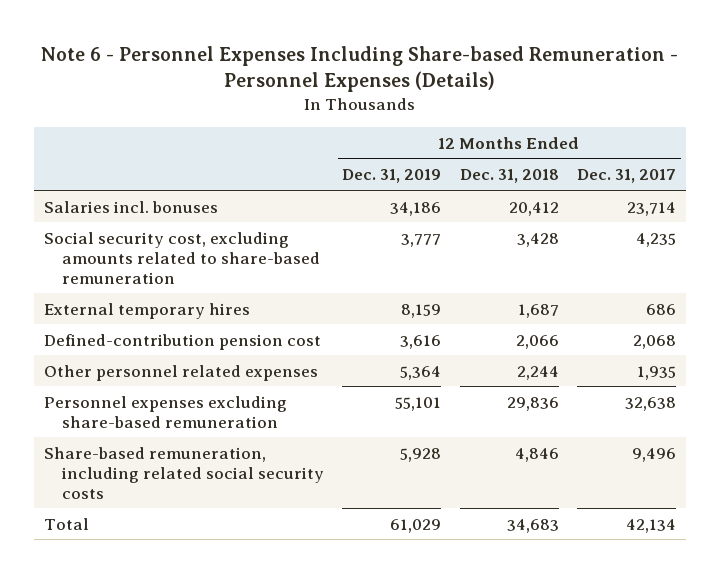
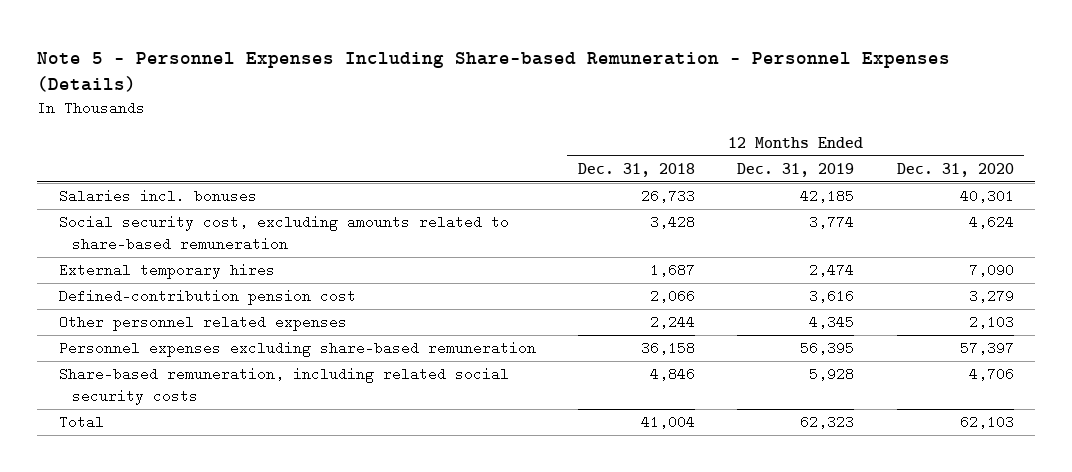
- Note 6 - Personnel Expenses Including Share-based Remuneration - Personnel Expenses (Details)
+ Note 5 - Personnel Expenses Including Share-based Remuneration - Personnel Expenses (Details)
- | 12 Months Ended Dec. 31, 2019 | 12 Months Ended Dec. 31, 2018 | 12 Months Ended Dec. 31, 2017
+ | 12 Months Ended Dec. 31, 2018 | 12 Months Ended Dec. 31, 2019 | 12 Months Ended Dec. 31, 2020
- Salaries incl. bonuses | 34,186 | 20,412 | 23,714
- Social security cost, excluding amounts related to share-based remuneration | 3,777 | 3,428 | 4,235
- External temporary hires | 8,159 | 1,687 | 686
+ Salaries incl. bonuses | 26,733 | 42,185 | 40,301
+ Social security cost, excluding amounts related to share-based remuneration | 3,428 | 3,774 | 4,624
+ External temporary hires | 1,687 | 2,474 | 7,090
- Other personnel related expenses | 5,364 | 2,244 | 1,935
- Personnel expenses excluding share-based remuneration | 55,101 | 29,836 | 32,638
+ Other personnel related expenses | 2,244 | 4,345 | 2,103
+ Personnel expenses excluding share-based remuneration | 36,158 | 56,395 | 57,397
- Total | 61,029 | 34,683 | 42,134
+ Total | 41,004 | 62,323 | 62,103

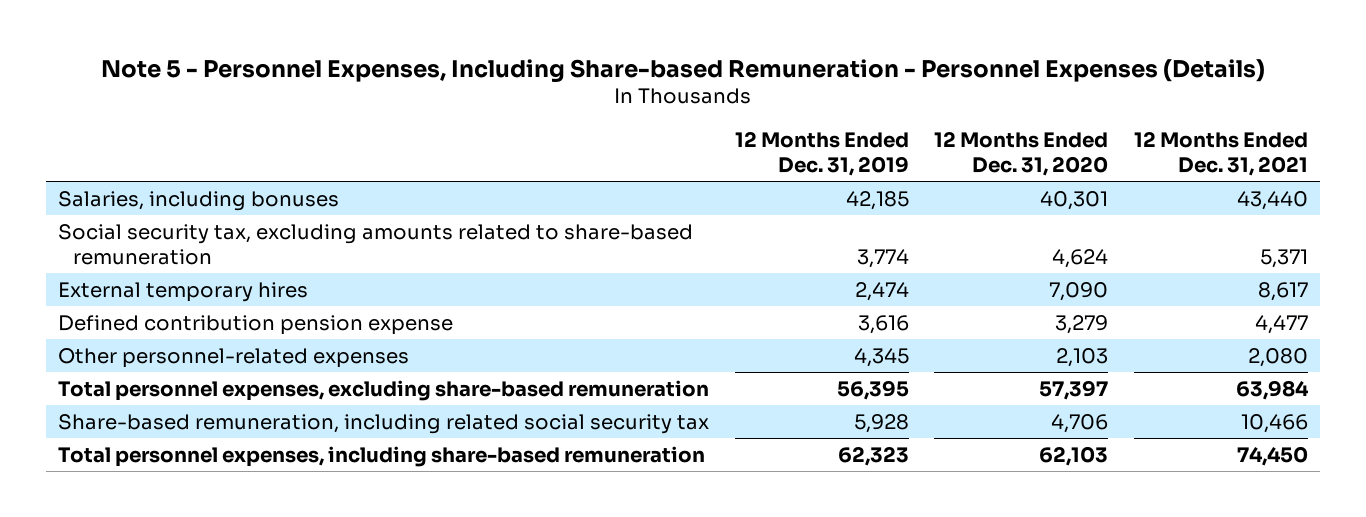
- Note 5 - Personnel Expenses Including Share-based Remuneration - Personnel Expenses (Details)
+ Note 5 - Personnel Expenses, Including Share-based Remuneration - Personnel Expenses (Details)
- | 12 Months Ended Dec. 31, 2018 | 12 Months Ended Dec. 31, 2019 | 12 Months Ended Dec. 31, 2020
+ | 12 Months Ended Dec. 31, 2019 | 12 Months Ended Dec. 31, 2020 | 12 Months Ended Dec. 31, 2021
- Salaries incl. bonuses | 26,733 | 42,185 | 40,301
- Social security cost, excluding amounts related to share-based remuneration | 3,428 | 3,774 | 4,624
+ Salaries, including bonuses | 42,185 | 40,301 | 43,440
+ Social security tax, excluding amounts related to share-based remuneration | 3,774 | 4,624 | 5,371
- Defined-contribution pension cost | 2,066 | 3,616 | 3,279
- Other personnel related expenses | 2,244 | 4,345 | 2,103
- Personnel expenses excluding share-based remuneration | 36,158 | 56,395 | 57,397
- Share-based remuneration, including related social security costs | 4,846 | 5,928 | 4,706
- Total | 41,004 | 62,323 | 62,103
+ Defined contribution pension expense | 3,616 | 3,279 | 4,477
+ Other personnel-related expenses | 4,345 | 2,103 | 2,080
+ Total personnel expenses, excluding share-based remuneration | 56,395 | 57,397 | 63,984
+ Share-based remuneration, including related social security tax | 5,928 | 4,706 | 10,466
+ Total personnel expenses, including share-based remuneration | 62,323 | 62,103 | 74,450

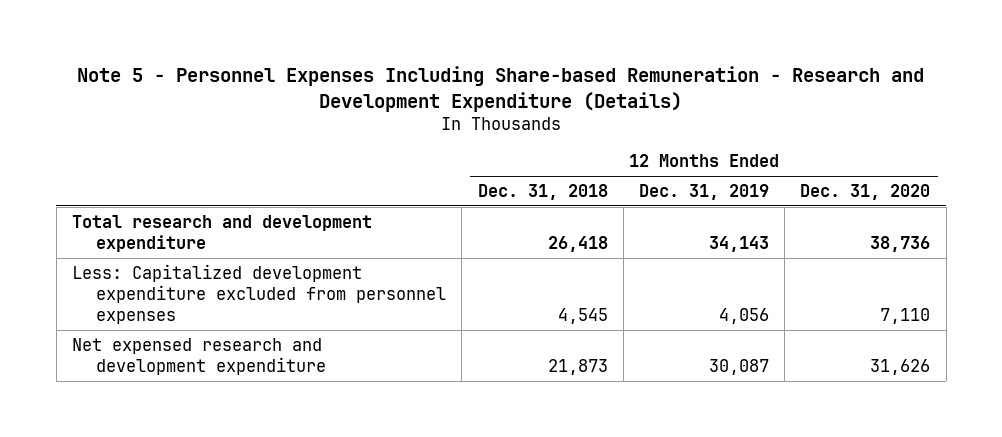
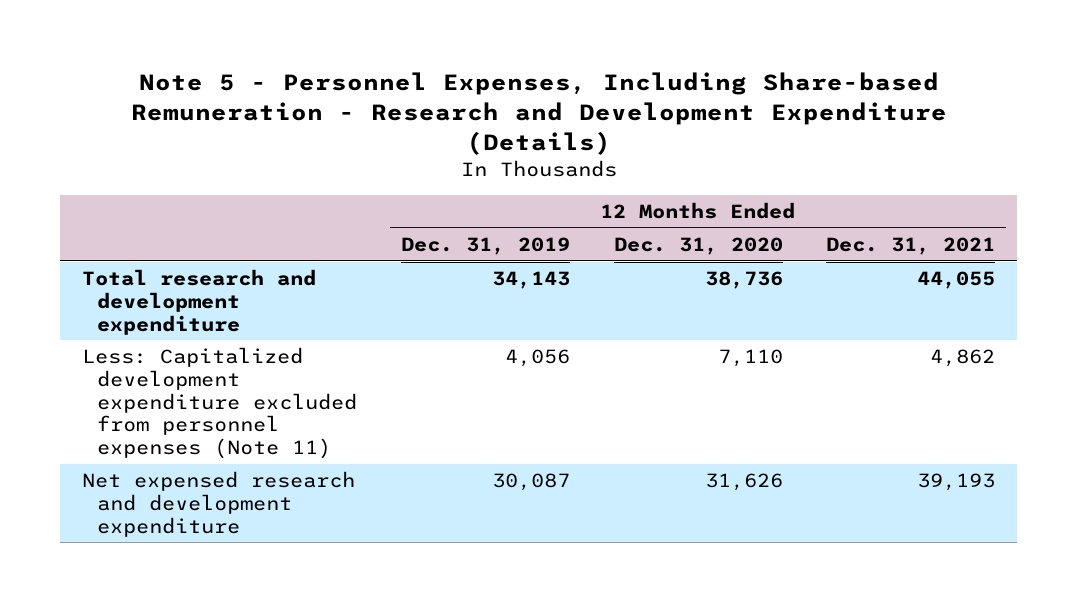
- Note 5 - Personnel Expenses Including Share-based Remuneration - Research and Development Expenditure (Details)
+ Note 5 - Personnel Expenses, Including Share-based Remuneration - Research and Development Expenditure (Details)
- | 12 Months Ended Dec. 31, 2018 | 12 Months Ended Dec. 31, 2019 | 12 Months Ended Dec. 31, 2020
+ | 12 Months Ended Dec. 31, 2019 | 12 Months Ended Dec. 31, 2020 | 12 Months Ended Dec. 31, 2021
- Less: Capitalized development expenditure excluded from personnel expenses | 4,545 | 4,056 | 7,110
+ Less: Capitalized development expenditure excluded from personnel expenses (Note 11) | 4,056 | 7,110 | 4,862

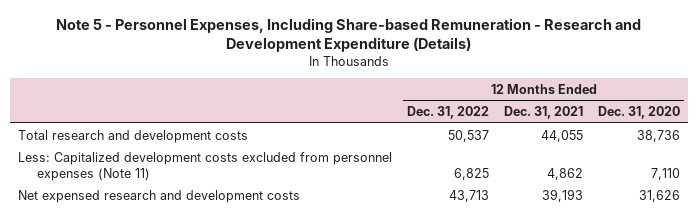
- | 12 Months Ended Dec. 31, 2019 | 12 Months Ended Dec. 31, 2020 | 12 Months Ended Dec. 31, 2021
+ | 12 Months Ended Dec. 31, 2022 | 12 Months Ended Dec. 31, 2021 | 12 Months Ended Dec. 31, 2020
- Total research and development expenditure | 34,143 | 38,736 | 44,055
- Less: Capitalized development expenditure excluded from personnel expenses (Note 11) | 4,056 | 7,110 | 4,862
- Net expensed research and development expenditure | 30,087 | 31,626 | 39,193
+ Total research and development costs | 50,537 | 44,055 | 38,736
+ Less: Capitalized development costs excluded from personnel expenses (Note 11) | 6,825 | 4,862 | 7,110
+ Net expensed research and development costs | 43,713 | 39,193 | 31,626

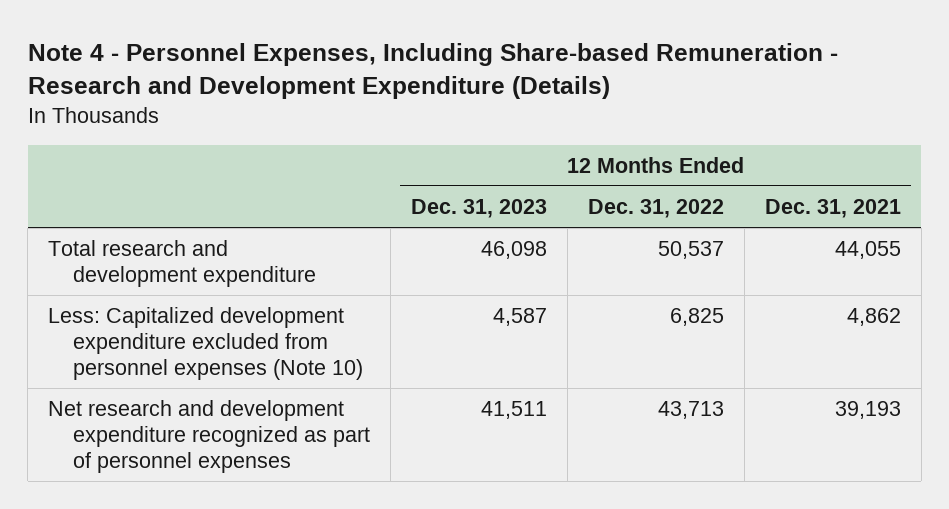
- Note 5 - Personnel Expenses, Including Share-based Remuneration - Research and Development Expenditure (Details)
+ Note 4 - Personnel Expenses, Including Share-based Remuneration - Research and Development Expenditure (Details)
- | 12 Months Ended Dec. 31, 2022 | 12 Months Ended Dec. 31, 2021 | 12 Months Ended Dec. 31, 2020
+ | 12 Months Ended Dec. 31, 2023 | 12 Months Ended Dec. 31, 2022 | 12 Months Ended Dec. 31, 2021
- Total research and development costs | 50,537 | 44,055 | 38,736
- Less: Capitalized development costs excluded from personnel expenses (Note 11) | 6,825 | 4,862 | 7,110
- Net expensed research and development costs | 43,713 | 39,193 | 31,626
+ Total research and development expenditure | 46,098 | 50,537 | 44,055
+ Less: Capitalized development expenditure excluded from personnel expenses (Note 10) | 4,587 | 6,825 | 4,862
+ Net research and development expenditure recognized as part of personnel expenses | 41,511 | 43,713 | 39,193

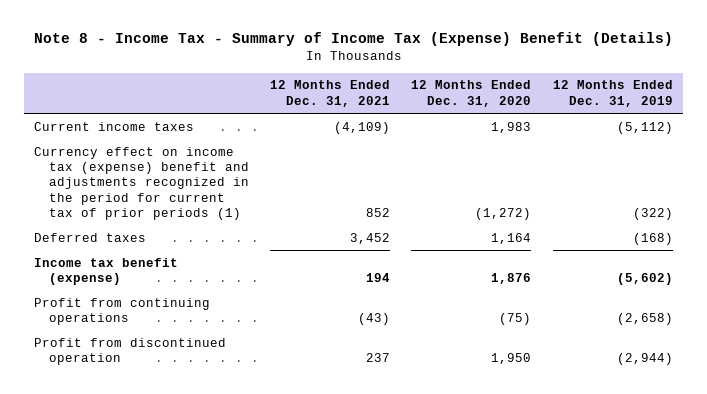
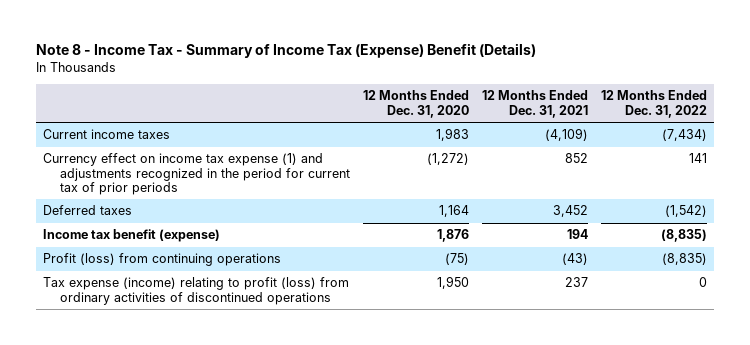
- | 12 Months Ended Dec. 31, 2021 | 12 Months Ended Dec. 31, 2020 | 12 Months Ended Dec. 31, 2019
+ | 12 Months Ended Dec. 31, 2020 | 12 Months Ended Dec. 31, 2021 | 12 Months Ended Dec. 31, 2022
- Currency effect on income tax (expense) benefit and adjustments recognized in the period for current tax of prior periods (1) | 852 | (1,272) | (322)
+ Currency effect on income tax expense (1) and adjustments recognized in the period for current tax of prior periods | (1,272) | 852 | 141
- Profit from continuing operations | (43) | (75) | (2,658)
- Profit from discontinued operation | 237 | 1,950 | (2,944)
+ Profit (loss) from continuing operations | (75) | (43) | (8,835)
+ Tax expense (income) relating to profit (loss) from ordinary activities of discontinued operations | 1,950 | 237 | 0

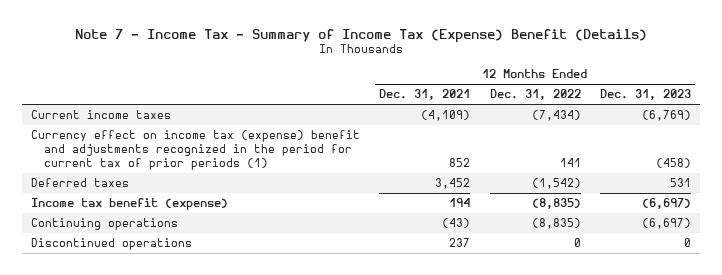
- Note 8 - Income Tax - Summary of Income Tax (Expense) Benefit (Details)
+ Note 7 - Income Tax - Summary of Income Tax (Expense) Benefit (Details)
- | 12 Months Ended Dec. 31, 2020 | 12 Months Ended Dec. 31, 2021 | 12 Months Ended Dec. 31, 2022
+ | 12 Months Ended Dec. 31, 2021 | 12 Months Ended Dec. 31, 2022 | 12 Months Ended Dec. 31, 2023
- Currency effect on income tax expense (1) and adjustments recognized in the period for current tax of prior periods | (1,272) | 852 | 141
+ Currency effect on income tax (expense) benefit and adjustments recognized in the period for current tax of prior periods (1) | 852 | 141 | (458)
- Profit (loss) from continuing operations | (75) | (43) | (8,835)
- Tax expense (income) relating to profit (loss) from ordinary activities of discontinued operations | 1,950 | 237 | 0
+ Continuing operations | (43) | (8,835) | (6,697)
+ Discontinued operations | 237 | 0 | 0

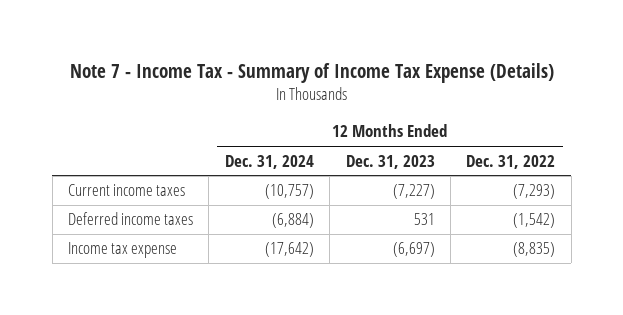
- Note 7 - Income Tax - Summary of Income Tax (Expense) Benefit (Details)
+ Note 7 - Income Tax - Summary of Income Tax Expense (Details)
- | 12 Months Ended Dec. 31, 2021 | 12 Months Ended Dec. 31, 2022 | 12 Months Ended Dec. 31, 2023
+ | 12 Months Ended Dec. 31, 2024 | 12 Months Ended Dec. 31, 2023 | 12 Months Ended Dec. 31, 2022
- Current income taxes | (4,109) | (7,434) | (6,769)
- Currency effect on income tax (expense) benefit and adjustments recognized in the period for current tax of prior periods (1) | 852 | 141 | (458)
- Deferred taxes | 3,452 | (1,542) | 531
- Income tax benefit (expense) | 194 | (8,835) | (6,697)
- Continuing operations | (43) | (8,835) | (6,697)
- Discontinued operations | 237 | 0 | 0
+ Current income taxes | (10,757) | (7,227) | (7,293)
+ Deferred income taxes | (6,884) | 531 | (1,542)
+ Income tax expense | (17,642) | (6,697) | (8,835)

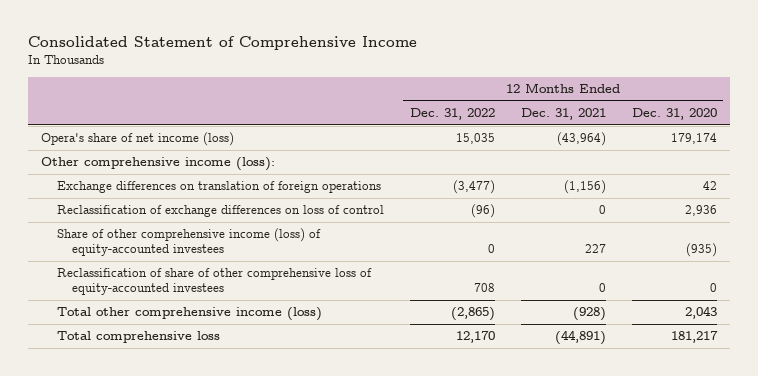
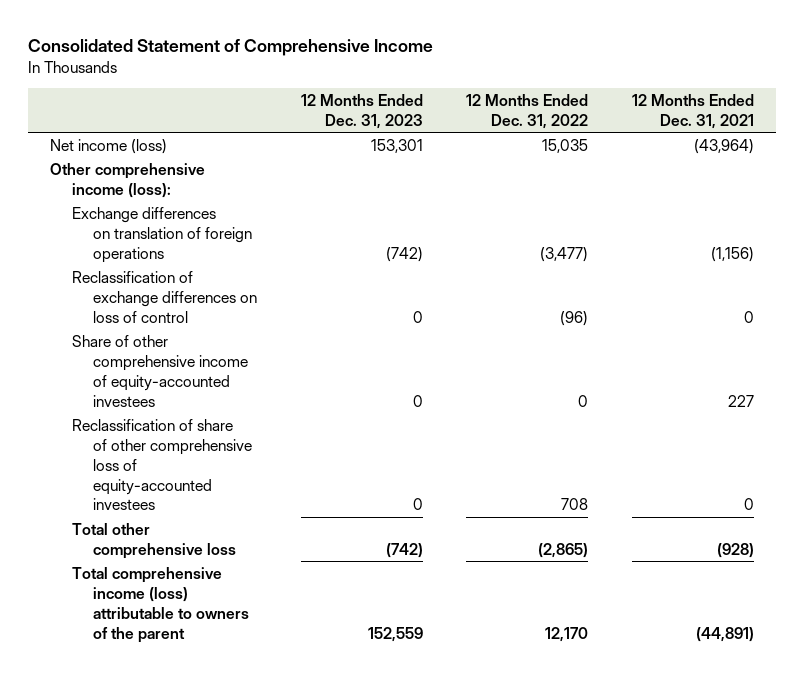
- | 12 Months Ended Dec. 31, 2022 | 12 Months Ended Dec. 31, 2021 | 12 Months Ended Dec. 31, 2020
+ | 12 Months Ended Dec. 31, 2023 | 12 Months Ended Dec. 31, 2022 | 12 Months Ended Dec. 31, 2021
- Opera's share of net income (loss) | 15,035 | (43,964) | 179,174
+ Net income (loss) | 153,301 | 15,035 | (43,964)
- Share of other comprehensive income (loss) of equity-accounted investees | 0 | 227 | (935)
+ Share of other comprehensive income of equity-accounted investees | 0 | 0 | 227
- Total other comprehensive income (loss) | (2,865) | (928) | 2,043
- Total comprehensive loss | 12,170 | (44,891) | 181,217
+ Total other comprehensive loss | (742) | (2,865) | (928)
+ Total comprehensive income (loss) attributable to owners of the parent | 152,559 | 12,170 | (44,891)

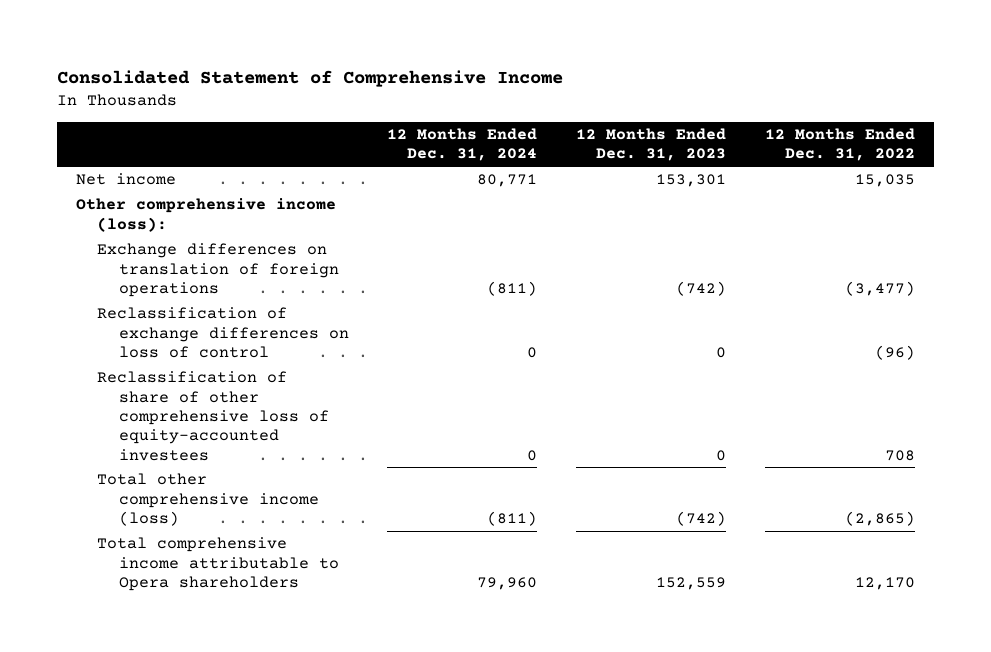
- | 12 Months Ended Dec. 31, 2023 | 12 Months Ended Dec. 31, 2022 | 12 Months Ended Dec. 31, 2021
+ | 12 Months Ended Dec. 31, 2024 | 12 Months Ended Dec. 31, 2023 | 12 Months Ended Dec. 31, 2022
- Net income (loss) | 153,301 | 15,035 | (43,964)
+ Net income | 80,771 | 153,301 | 15,035
- Share of other comprehensive income of equity-accounted investees | 0 | 0 | 227
- Total other comprehensive loss | (742) | (2,865) | (928)
- Total comprehensive income (loss) attributable to owners of the parent | 152,559 | 12,170 | (44,891)
+ Total other comprehensive income (loss) | (811) | (742) | (2,865)
+ Total comprehensive income attributable to Opera shareholders | 79,960 | 152,559 | 12,170

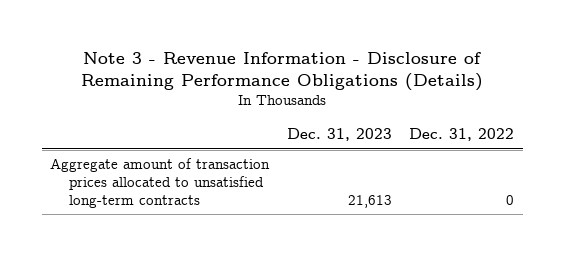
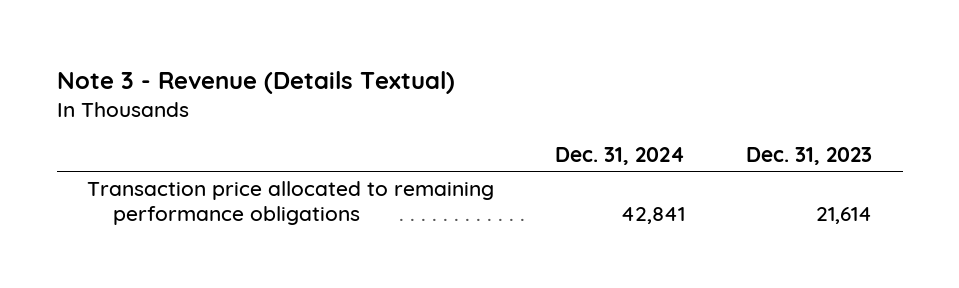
- Note 3 - Revenue Information - Disclosure of Remaining Performance Obligations (Details)
+ Note 3 - Revenue (Details Textual)
- | Dec. 31, 2023 | Dec. 31, 2022
+ | Dec. 31, 2024 | Dec. 31, 2023
- Aggregate amount of transaction prices allocated to unsatisfied long-term contracts | 21,613 | 0
+ Transaction price allocated to remaining performance obligations | 42,841 | 21,614

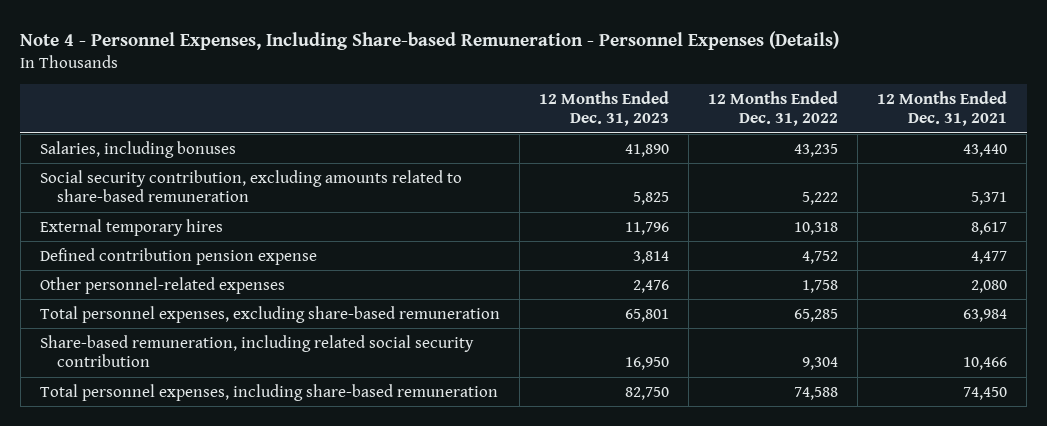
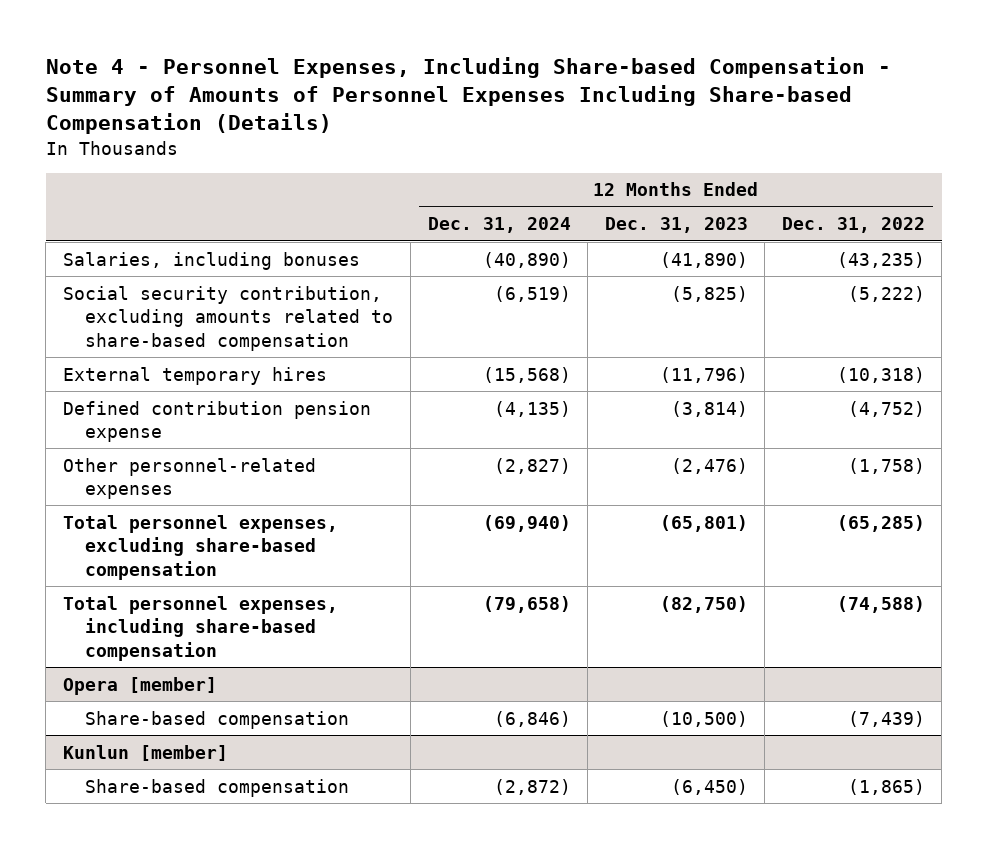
- Note 4 - Personnel Expenses, Including Share-based Remuneration - Personnel Expenses (Details)
+ Note 4 - Personnel Expenses, Including Share-based Compensation - Summary of Amounts of Personnel Expenses Including Share-based Compensation (Details)
- | 12 Months Ended Dec. 31, 2023 | 12 Months Ended Dec. 31, 2022 | 12 Months Ended Dec. 31, 2021
+ | 12 Months Ended Dec. 31, 2024 | 12 Months Ended Dec. 31, 2023 | 12 Months Ended Dec. 31, 2022
- Salaries, including bonuses | 41,890 | 43,235 | 43,440
- Social security contribution, excluding amounts related to share-based remuneration | 5,825 | 5,222 | 5,371
- External temporary hires | 11,796 | 10,318 | 8,617
- Defined contribution pension expense | 3,814 | 4,752 | 4,477
- Other personnel-related expenses | 2,476 | 1,758 | 2,080
- Total personnel expenses, excluding share-based remuneration | 65,801 | 65,285 | 63,984
- Share-based remuneration, including related social security contribution | 16,950 | 9,304 | 10,466
- Total personnel expenses, including share-based remuneration | 82,750 | 74,588 | 74,450
+ Salaries, including bonuses | (40,890) | (41,890) | (43,235)
+ Social security contribution, excluding amounts related to share-based compensation | (6,519) | (5,825) | (5,222)
+ External temporary hires | (15,568) | (11,796) | (10,318)
+ Defined contribution pension expense | (4,135) | (3,814) | (4,752)
+ Other personnel-related expenses | (2,827) | (2,476) | (1,758)
+ Total personnel expenses, excluding share-based compensation | (69,940) | (65,801) | (65,285)
+ Total personnel expenses, including share-based compensation | (79,658) | (82,750) | (74,588)
+ Opera [member]
+ Share-based compensation | (6,846) | (10,500) | (7,439)
+ Kunlun [member]
+ Share-based compensation | (2,872) | (6,450) | (1,865)

